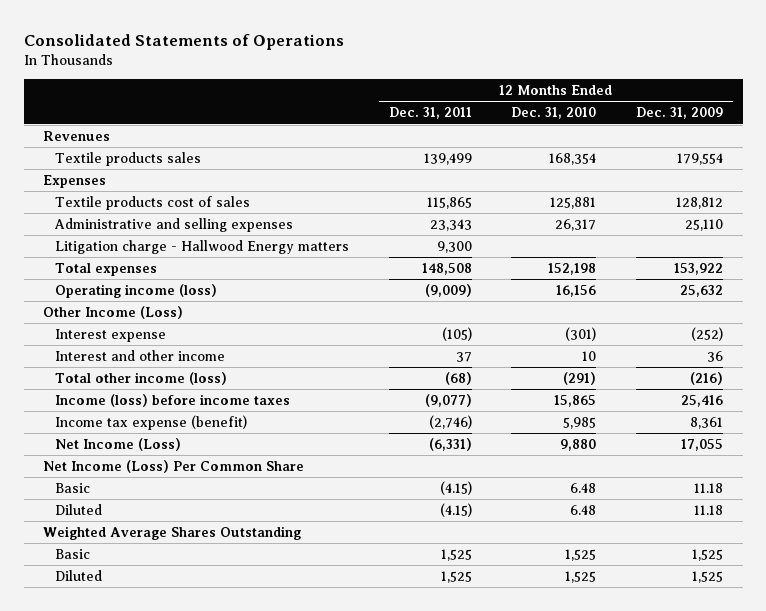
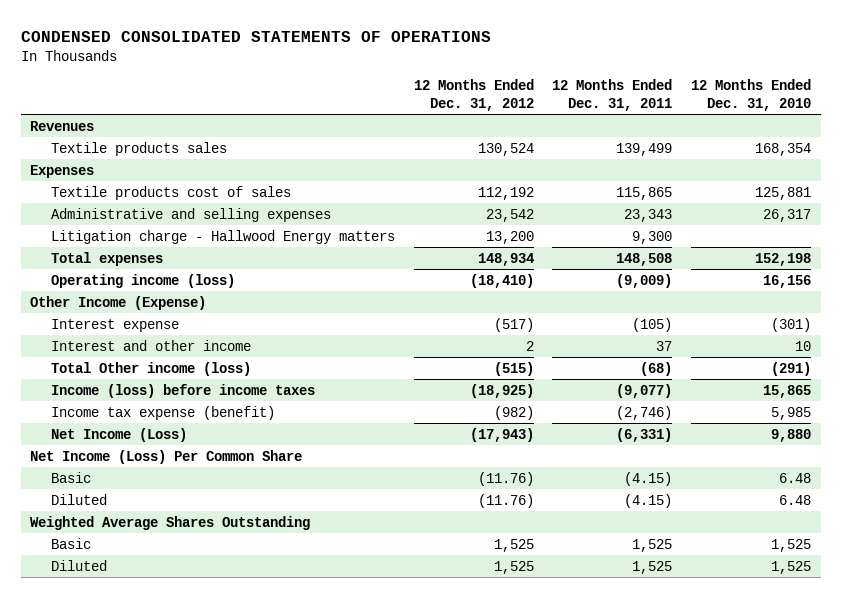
- Consolidated Statements of Operations
+ CONDENSED CONSOLIDATED STATEMENTS OF OPERATIONS
- | 12 Months Ended Dec. 31, 2011 | 12 Months Ended Dec. 31, 2010 | 12 Months Ended Dec. 31, 2009
+ | 12 Months Ended Dec. 31, 2012 | 12 Months Ended Dec. 31, 2011 | 12 Months Ended Dec. 31, 2010
- Other Income (Loss)
+ Other Income (Expense)
- Total other income (loss) | (68) | (291) | (216)
+ Total Other income (loss) | (515) | (68) | (291)

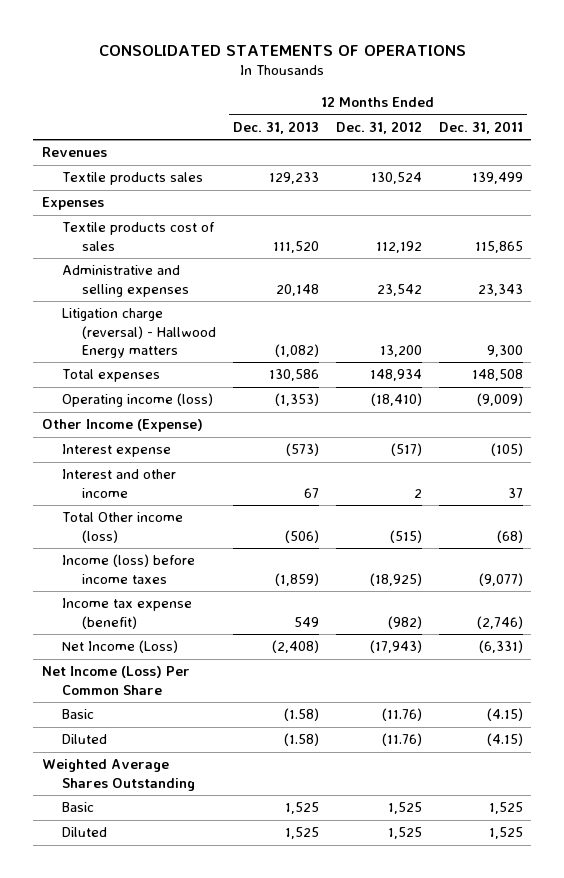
- CONDENSED CONSOLIDATED STATEMENTS OF OPERATIONS
+ CONSOLIDATED STATEMENTS OF OPERATIONS
- | 12 Months Ended Dec. 31, 2012 | 12 Months Ended Dec. 31, 2011 | 12 Months Ended Dec. 31, 2010
+ | 12 Months Ended Dec. 31, 2013 | 12 Months Ended Dec. 31, 2012 | 12 Months Ended Dec. 31, 2011
- Litigation charge - Hallwood Energy matters | 13,200 | 9,300 |
+ Litigation charge (reversal) - Hallwood Energy matters | (1,082) | 13,200 | 9,300

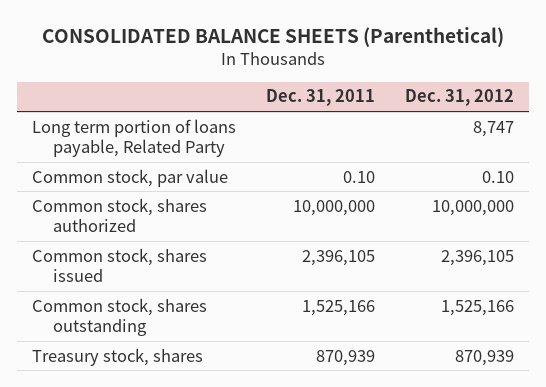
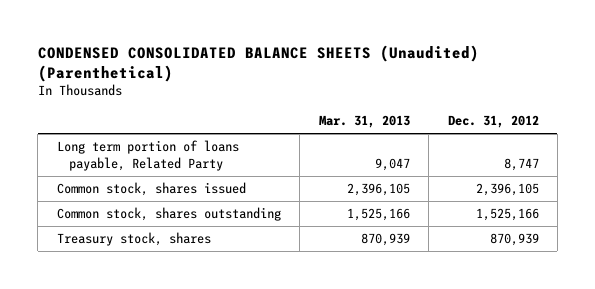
- CONSOLIDATED BALANCE SHEETS (Parenthetical)
+ CONDENSED CONSOLIDATED BALANCE SHEETS (Unaudited) (Parenthetical)
- | Dec. 31, 2011 | Dec. 31, 2012
+ | Mar. 31, 2013 | Dec. 31, 2012
- Common stock, par value | 0.10 | 0.10
- Common stock, shares authorized | 10,000,000 | 10,000,000

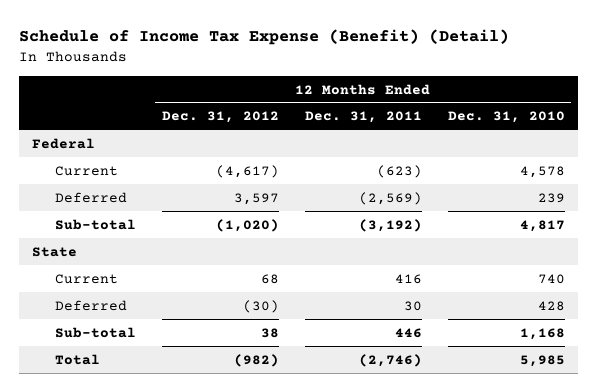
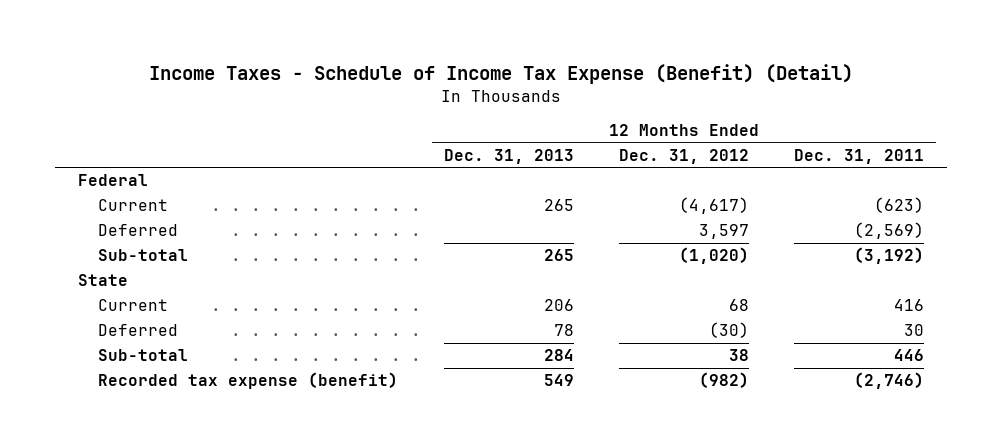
- Schedule of Income Tax Expense (Benefit) (Detail)
+ Income Taxes - Schedule of Income Tax Expense (Benefit) (Detail)
- | 12 Months Ended Dec. 31, 2012 | 12 Months Ended Dec. 31, 2011 | 12 Months Ended Dec. 31, 2010
+ | 12 Months Ended Dec. 31, 2013 | 12 Months Ended Dec. 31, 2012 | 12 Months Ended Dec. 31, 2011
- Total | (982) | (2,746) | 5,985
+ Recorded tax expense (benefit) | 549 | (982) | (2,746)

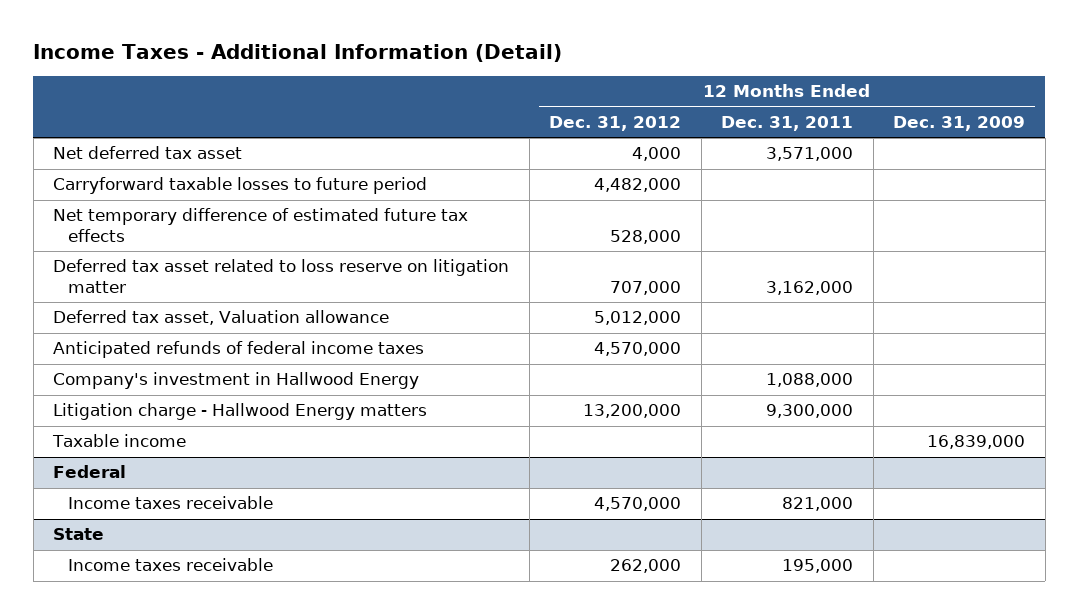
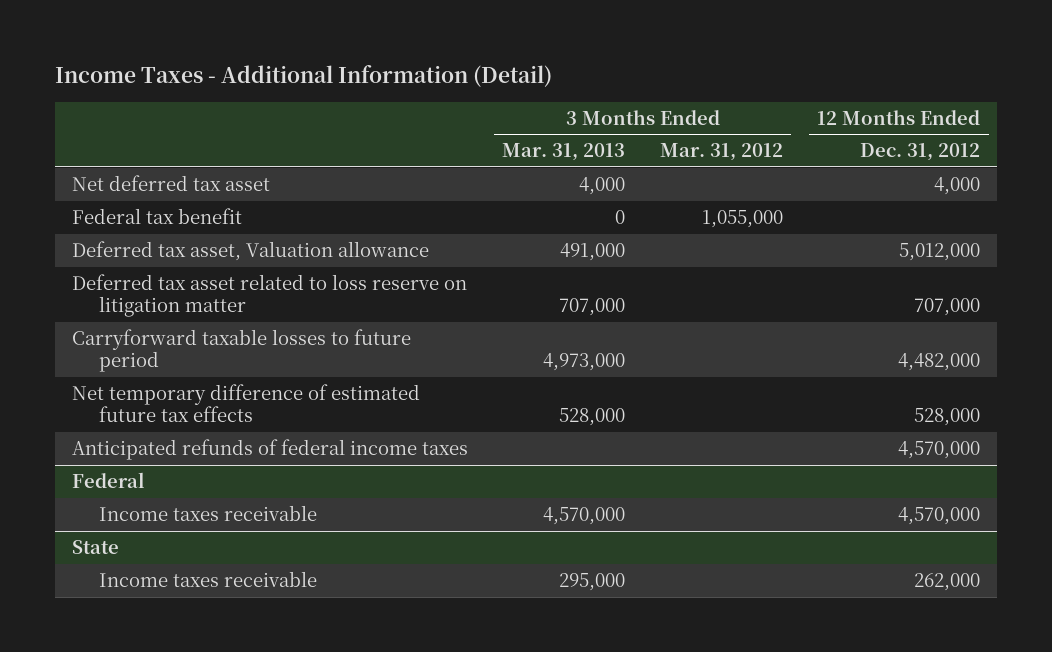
- | 12 Months Ended Dec. 31, 2012 | 12 Months Ended Dec. 31, 2011 | 12 Months Ended Dec. 31, 2009
+ | 3 Months Ended Mar. 31, 2013 | 3 Months Ended Mar. 31, 2012 | 12 Months Ended Dec. 31, 2012
+ Federal tax benefit | 0 | 1,055,000 |
moved up: Deferred tax asset, Valuation allowance | 491,000 | | 5,012,000
moved up: Deferred tax asset related to loss reserve on litigation matter | 707,000 | | 707,000
- Company's investment in Hallwood Energy | | 1,088,000 |
- Litigation charge - Hallwood Energy matters | 13,200,000 | 9,300,000 |
- Taxable income | | | 16,839,000

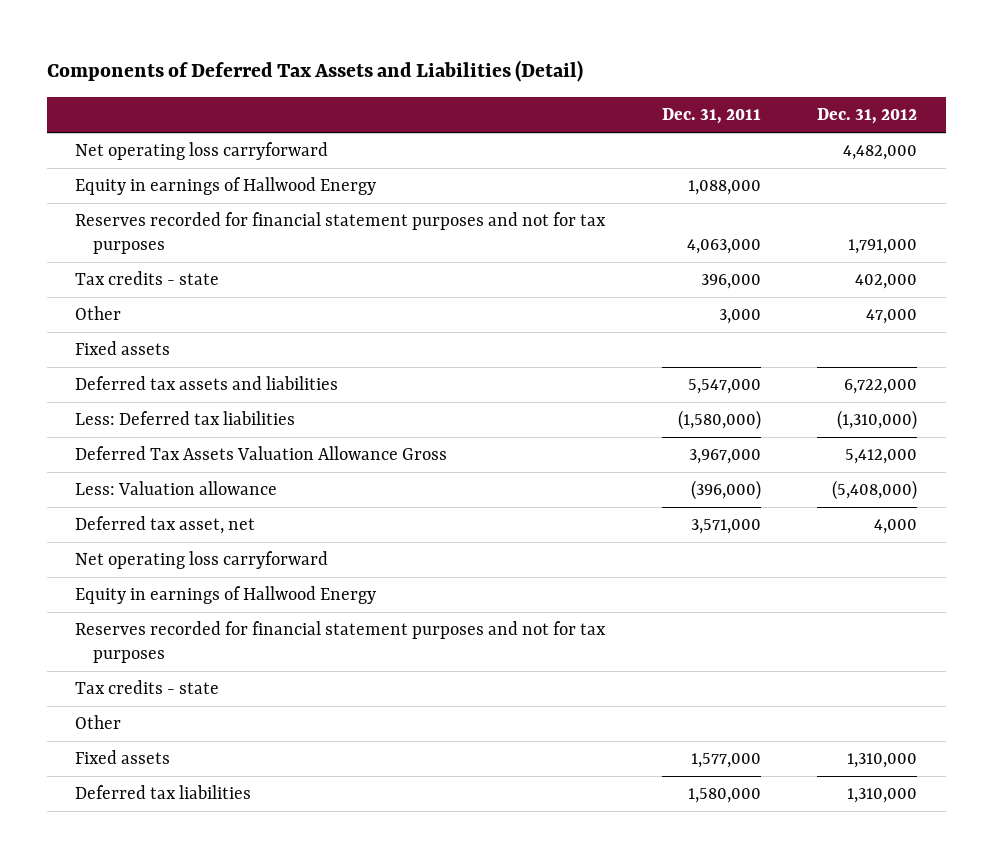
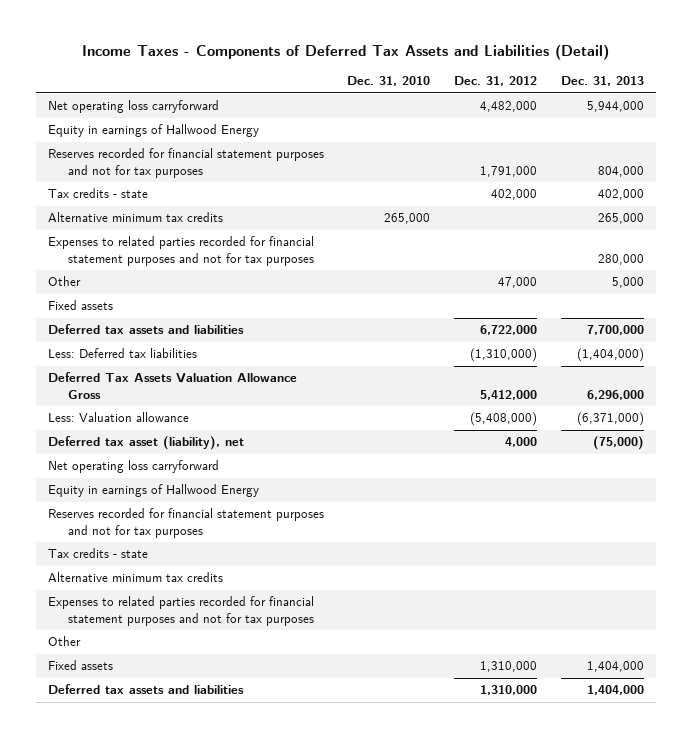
- Components of Deferred Tax Assets and Liabilities (Detail)
+ Income Taxes - Components of Deferred Tax Assets and Liabilities (Detail)
- | Dec. 31, 2011 | Dec. 31, 2012
+ | Dec. 31, 2010 | Dec. 31, 2012 | Dec. 31, 2013
+ Alternative minimum tax credits | 265,000 | | 265,000
+ Expenses to related parties recorded for financial statement purposes and not for tax purposes | | | 280,000
- Deferred tax asset, net | 3,571,000 | 4,000
+ Deferred tax asset (liability), net | | 4,000 | (75,000)
+ Alternative minimum tax credits
+ Expenses to related parties recorded for financial statement purposes and not for tax purposes
- Deferred tax liabilities | 1,580,000 | 1,310,000
+ Deferred tax assets and liabilities | | 1,310,000 | 1,404,000

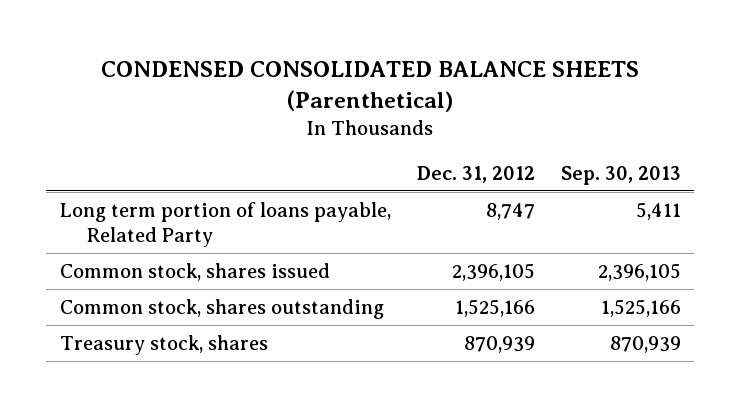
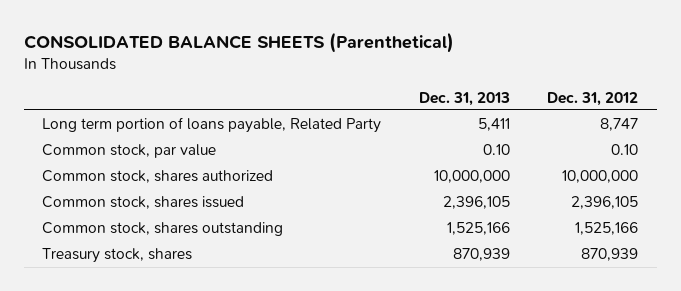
- CONDENSED CONSOLIDATED BALANCE SHEETS (Parenthetical)
+ CONSOLIDATED BALANCE SHEETS (Parenthetical)
- | Dec. 31, 2012 | Sep. 30, 2013
+ | Dec. 31, 2013 | Dec. 31, 2012
+ Common stock, par value | 0.10 | 0.10
+ Common stock, shares authorized | 10,000,000 | 10,000,000

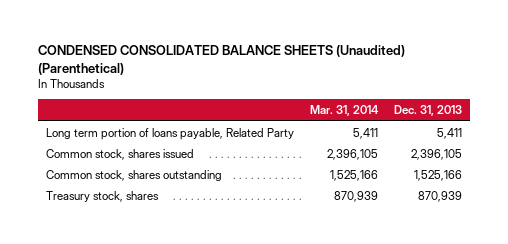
- CONSOLIDATED BALANCE SHEETS (Parenthetical)
+ CONDENSED CONSOLIDATED BALANCE SHEETS (Unaudited) (Parenthetical)
- | Dec. 31, 2013 | Dec. 31, 2012
+ | Mar. 31, 2014 | Dec. 31, 2013
- Common stock, par value | 0.10 | 0.10
- Common stock, shares authorized | 10,000,000 | 10,000,000

